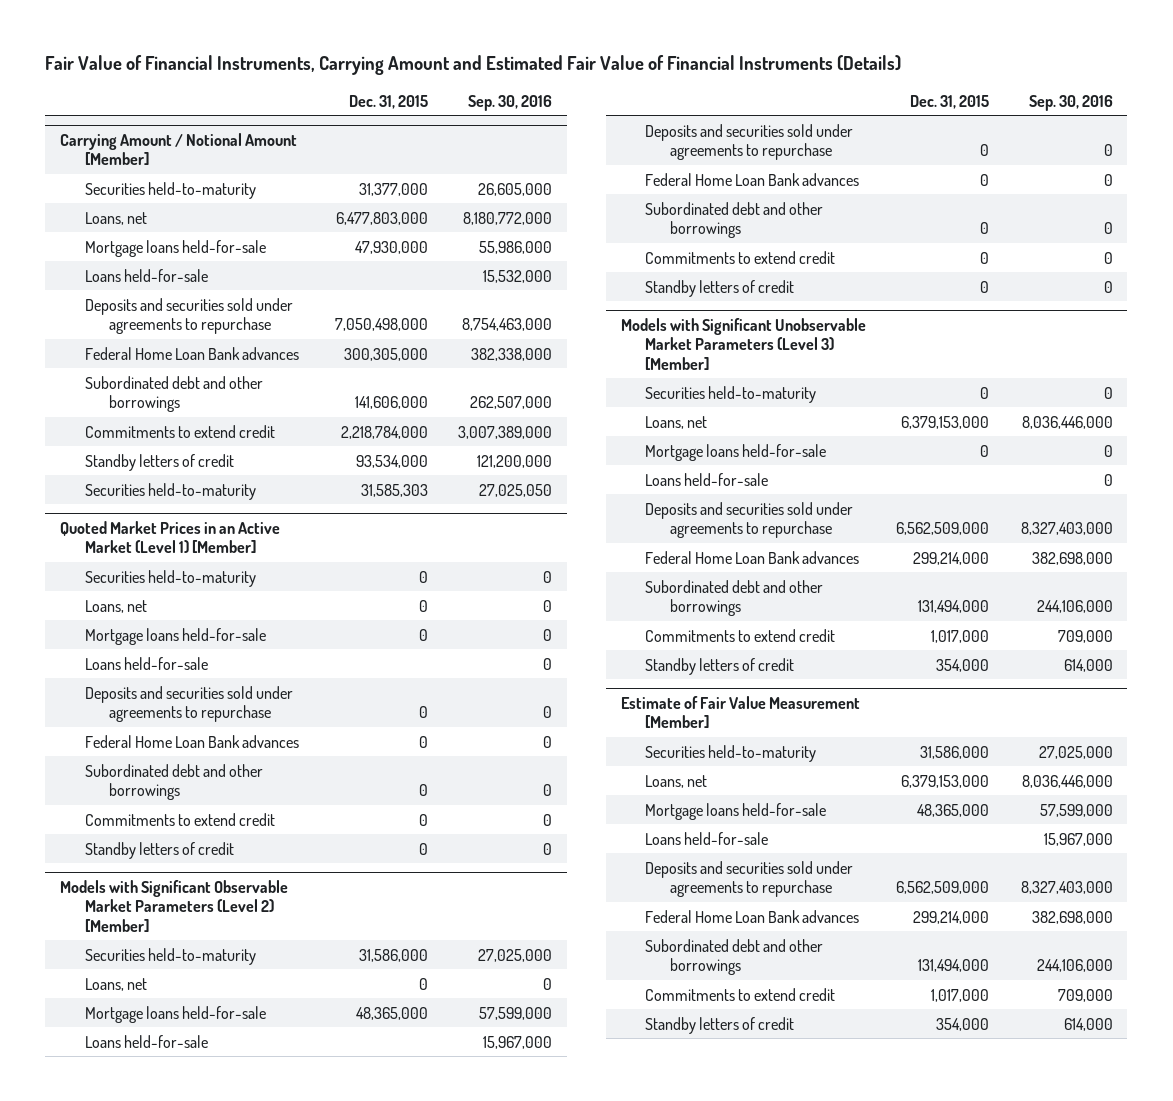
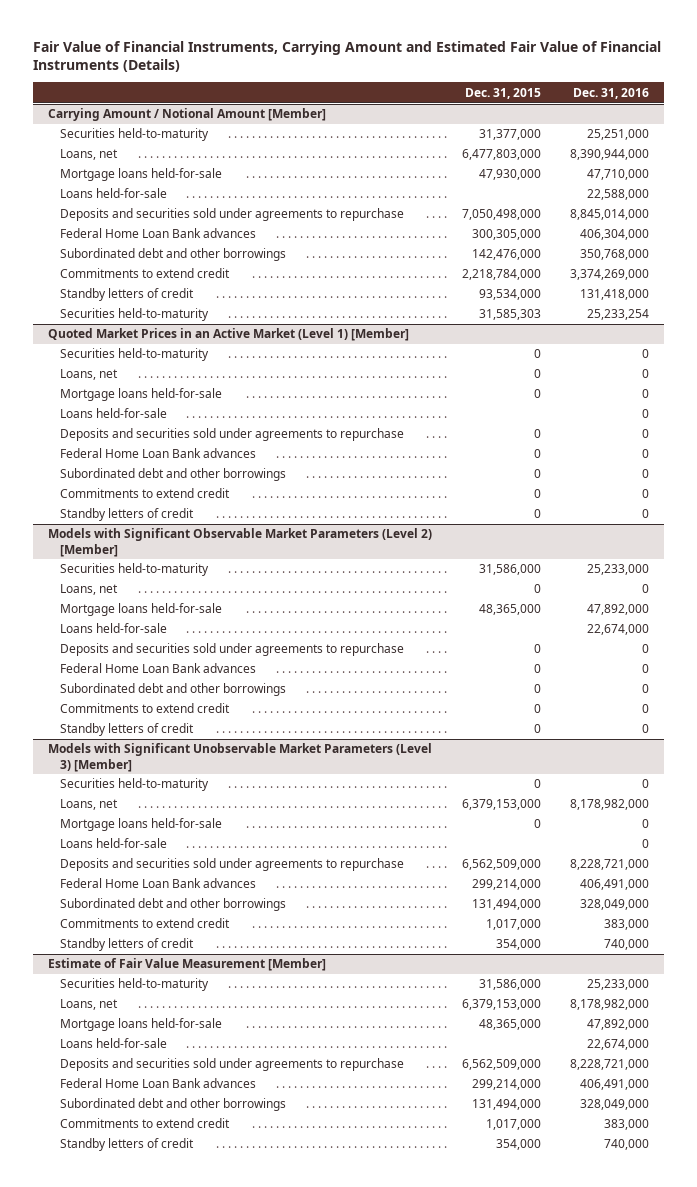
- | Dec. 31, 2015 | Sep. 30, 2016
+ | Dec. 31, 2015 | Dec. 31, 2016
@ Carrying Amount / Notional Amount [Member]
- Subordinated debt and other borrowings | 141,606,000 | 262,507,000
+ Subordinated debt and other borrowings | 142,476,000 | 350,768,000

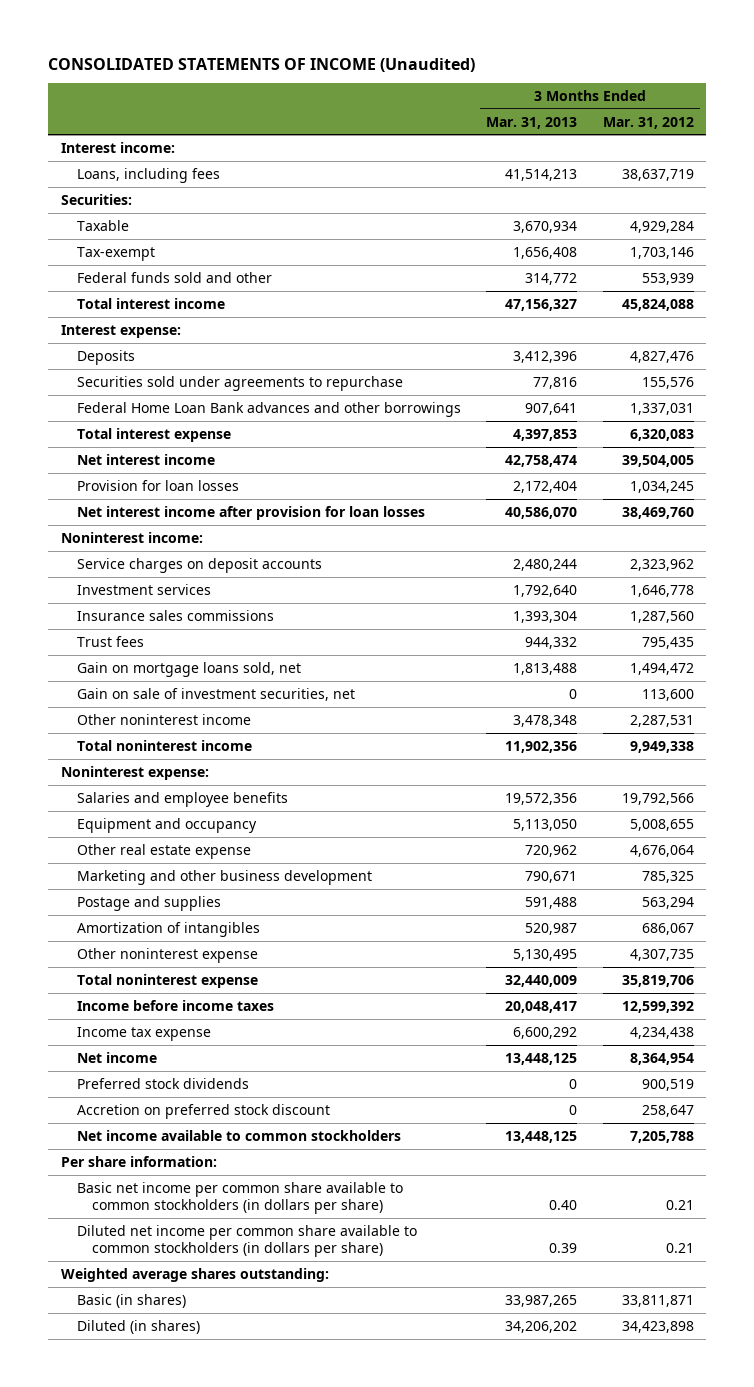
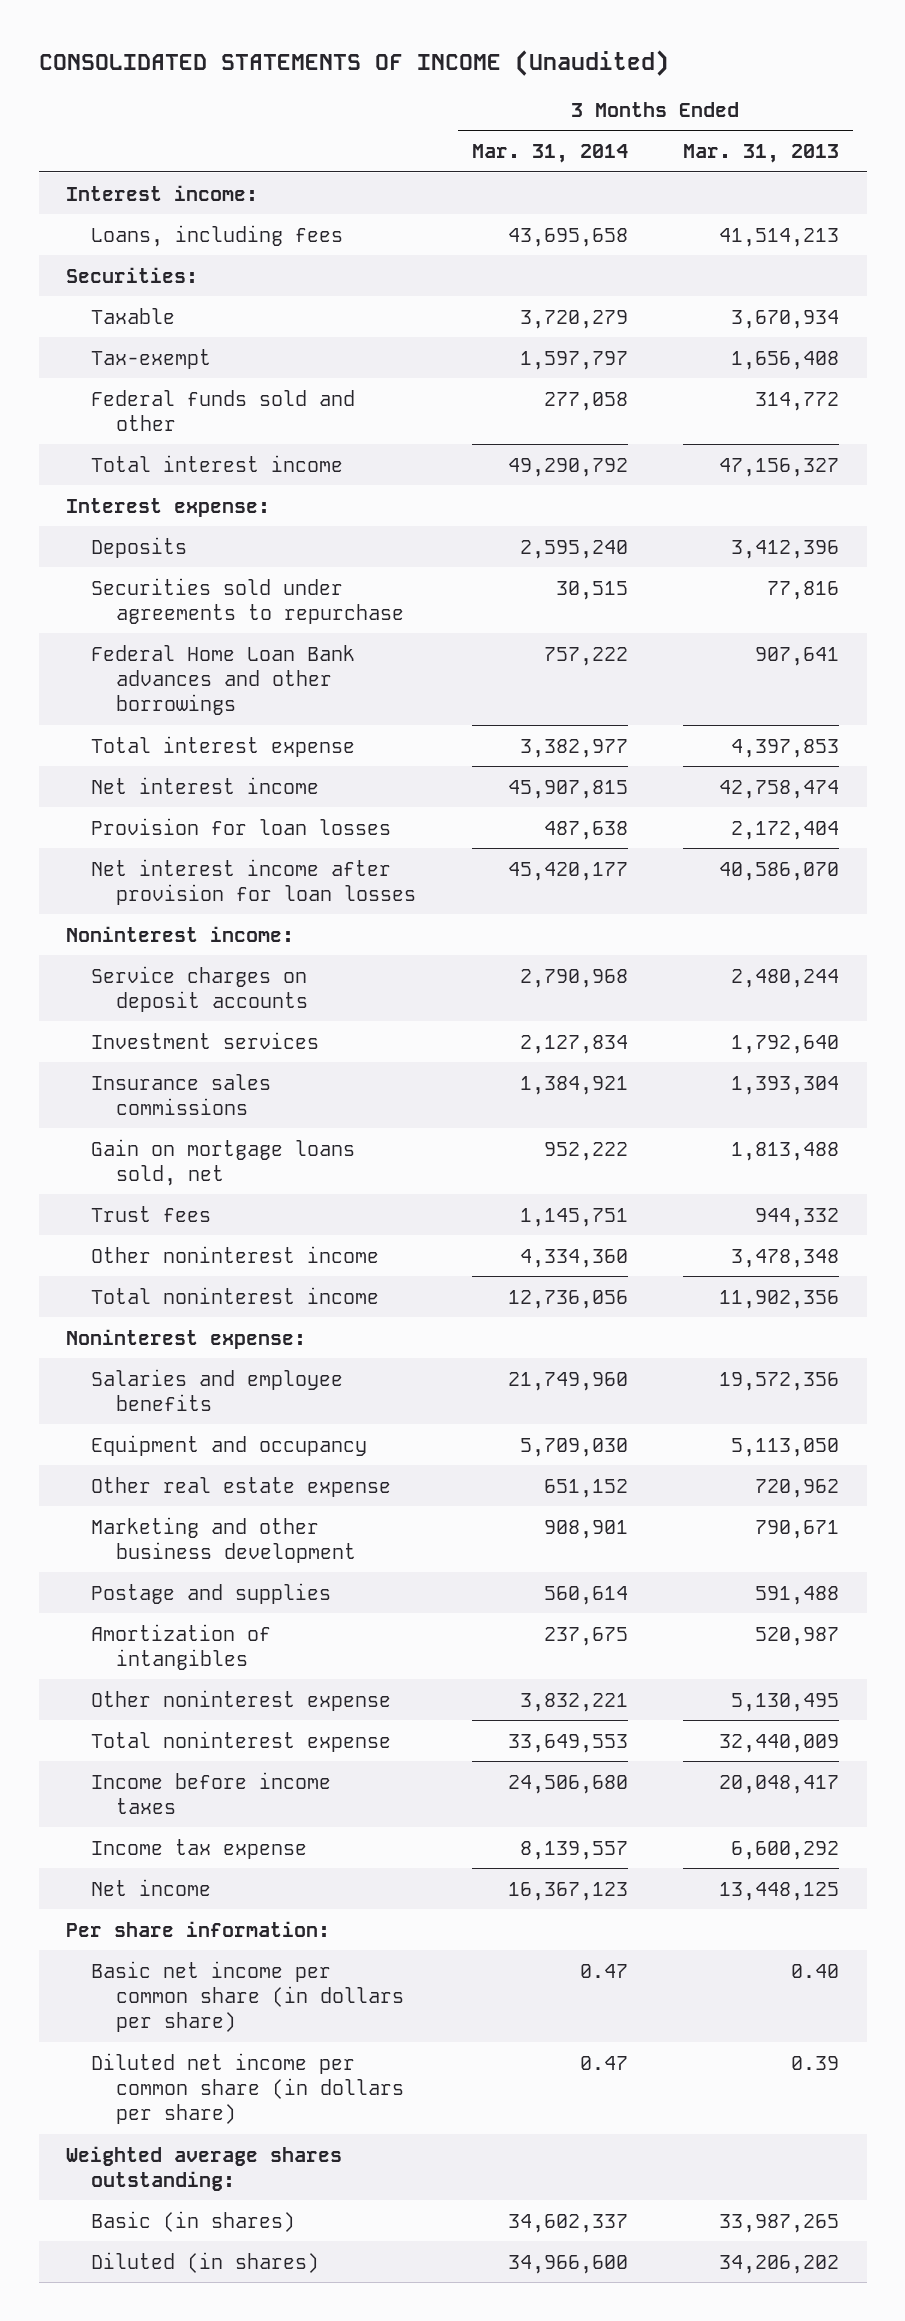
- | 3 Months Ended Mar. 31, 2013 | 3 Months Ended Mar. 31, 2012
+ | 3 Months Ended Mar. 31, 2014 | 3 Months Ended Mar. 31, 2013
- Gain on sale of investment securities, net | 0 | 113,600
moved down: Trust fees | 1,145,751 | 944,332
- Preferred stock dividends | 0 | 900,519
- Accretion on preferred stock discount | 0 | 258,647
- Net income available to common stockholders | 13,448,125 | 7,205,788
- Basic net income per common share available to common stockholders (in dollars per share) | 0.40 | 0.21
- Diluted net income per common share available to common stockholders (in dollars per share) | 0.39 | 0.21
+ Basic net income per common share (in dollars per share) | 0.47 | 0.40
+ Diluted net income per common share (in dollars per share) | 0.47 | 0.39

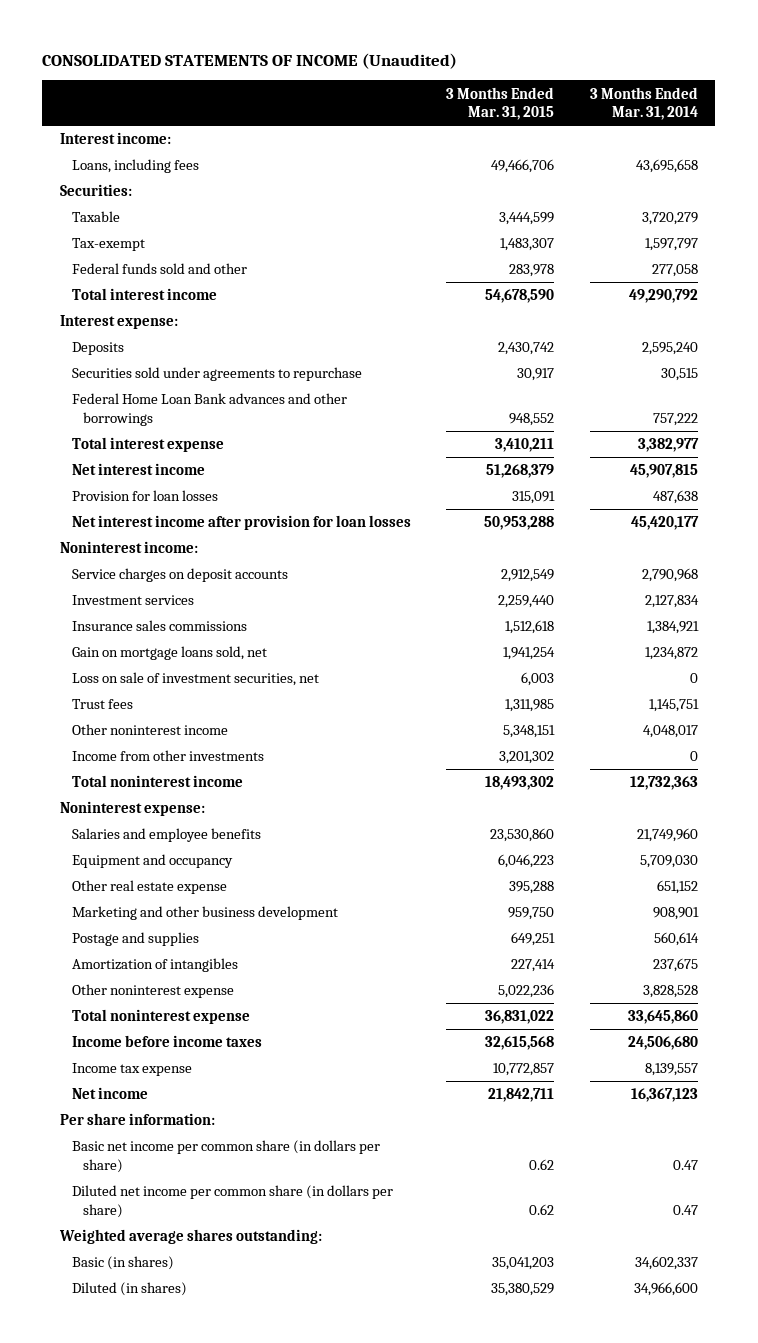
- | 3 Months Ended Mar. 31, 2014 | 3 Months Ended Mar. 31, 2013
+ | 3 Months Ended Mar. 31, 2015 | 3 Months Ended Mar. 31, 2014
- Gain on mortgage loans sold, net | 952,222 | 1,813,488
+ Gain on mortgage loans sold, net | 1,941,254 | 1,234,872
+ Loss on sale of investment securities, net | 6,003 | 0
- Other noninterest income | 4,334,360 | 3,478,348
- Total noninterest income | 12,736,056 | 11,902,356
+ Other noninterest income | 5,348,151 | 4,048,017
+ Income from other investments | 3,201,302 | 0
+ Total noninterest income | 18,493,302 | 12,732,363
- Other noninterest expense | 3,832,221 | 5,130,495
- Total noninterest expense | 33,649,553 | 32,440,009
+ Other noninterest expense | 5,022,236 | 3,828,528
+ Total noninterest expense | 36,831,022 | 33,645,860

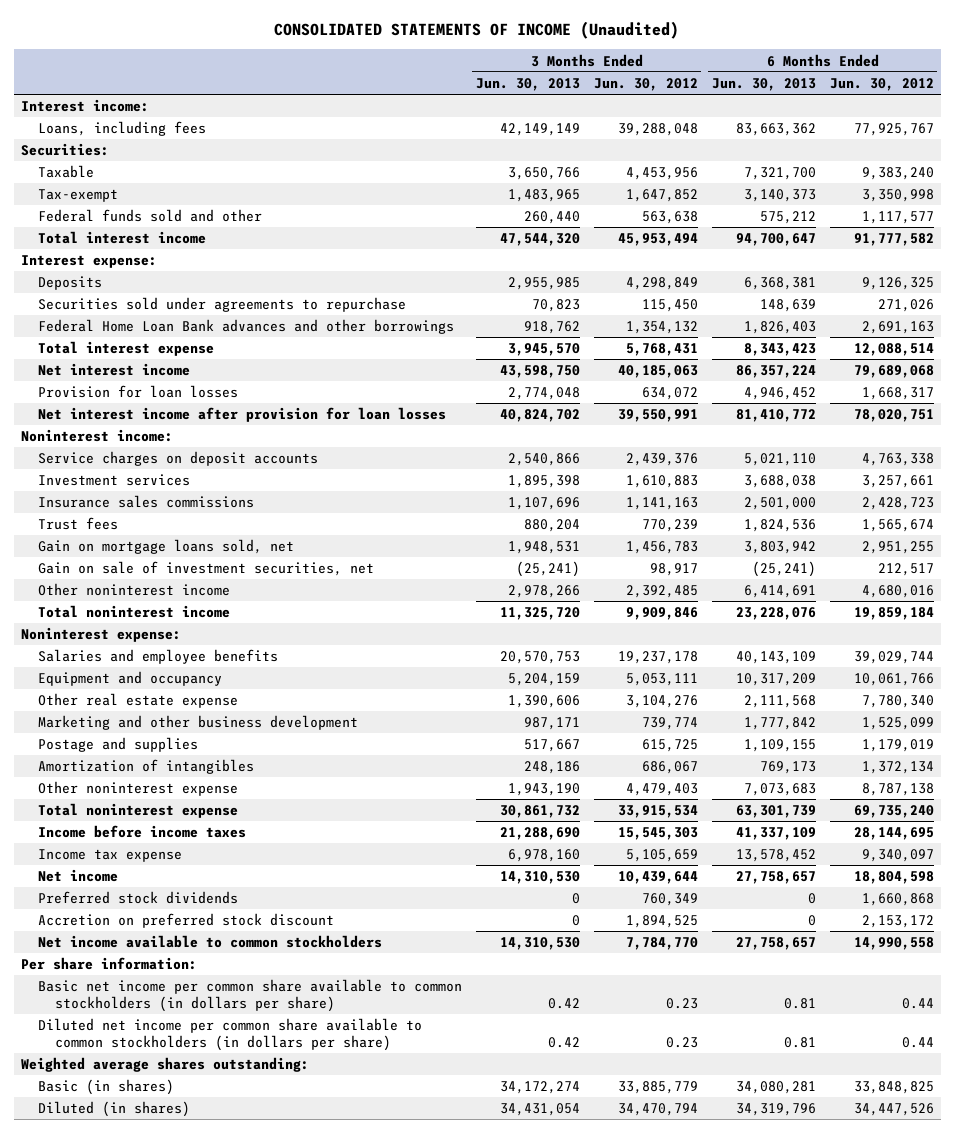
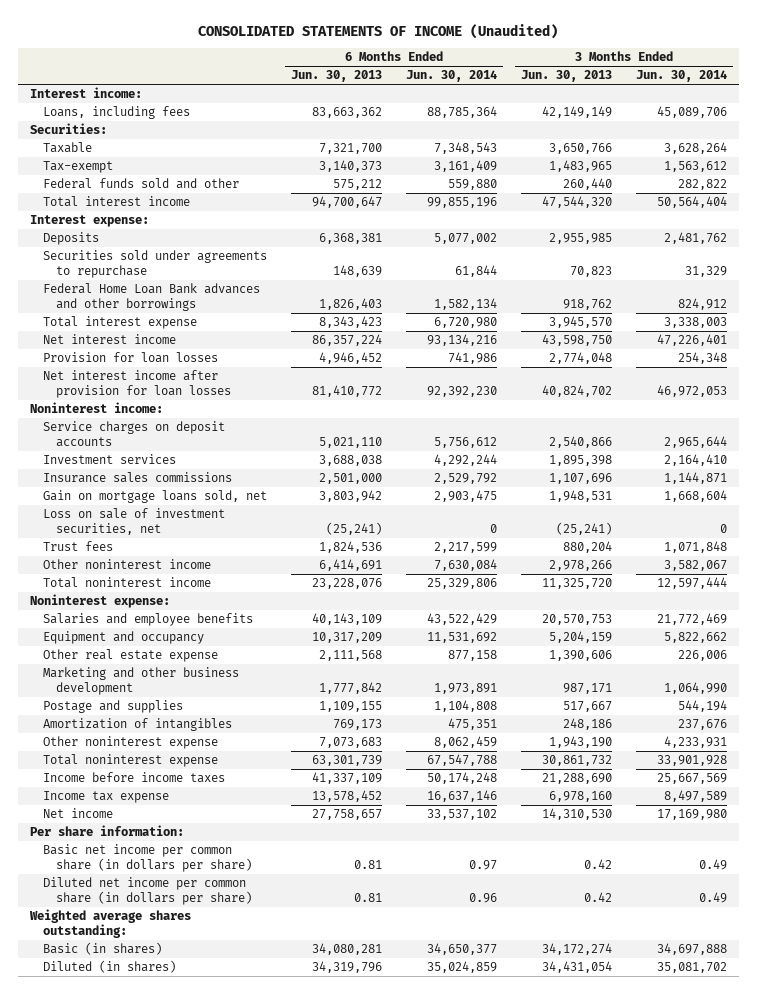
- | 3 Months Ended Jun. 30, 2013 | 3 Months Ended Jun. 30, 2012 | 6 Months Ended Jun. 30, 2013 | 6 Months Ended Jun. 30, 2012
+ | 6 Months Ended Jun. 30, 2013 | 6 Months Ended Jun. 30, 2014 | 3 Months Ended Jun. 30, 2013 | 3 Months Ended Jun. 30, 2014
- Gain on sale of investment securities, net | (25,241) | 98,917 | (25,241) | 212,517
+ Loss on sale of investment securities, net | (25,241) | 0 | (25,241) | 0
moved down: Trust fees | 1,824,536 | 2,217,599 | 880,204 | 1,071,848
- Preferred stock dividends | 0 | 760,349 | 0 | 1,660,868
- Accretion on preferred stock discount | 0 | 1,894,525 | 0 | 2,153,172
- Net income available to common stockholders | 14,310,530 | 7,784,770 | 27,758,657 | 14,990,558
- Basic net income per common share available to common stockholders (in dollars per share) | 0.42 | 0.23 | 0.81 | 0.44
- Diluted net income per common share available to common stockholders (in dollars per share) | 0.42 | 0.23 | 0.81 | 0.44
+ Basic net income per common share (in dollars per share) | 0.81 | 0.97 | 0.42 | 0.49
+ Diluted net income per common share (in dollars per share) | 0.81 | 0.96 | 0.42 | 0.49

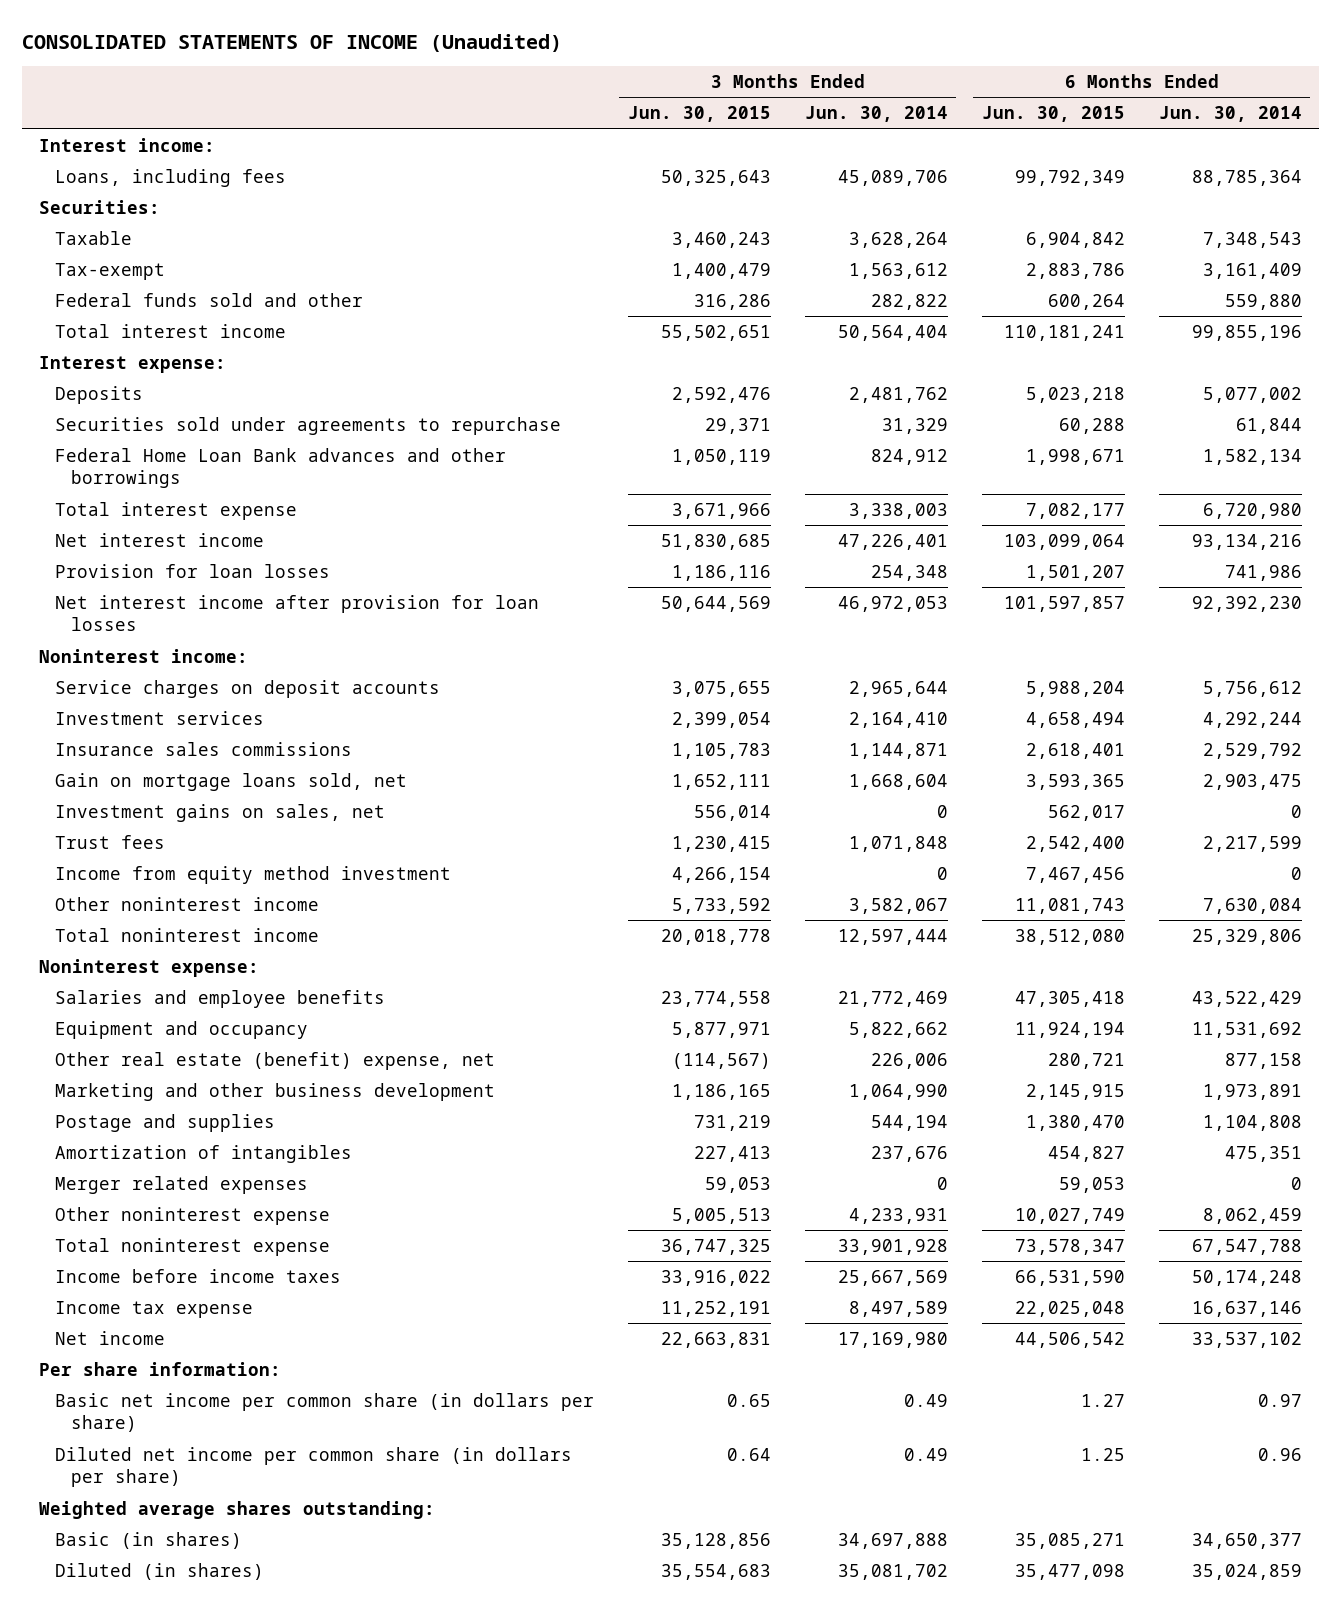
- | 6 Months Ended Jun. 30, 2013 | 6 Months Ended Jun. 30, 2014 | 3 Months Ended Jun. 30, 2013 | 3 Months Ended Jun. 30, 2014
+ | 3 Months Ended Jun. 30, 2015 | 3 Months Ended Jun. 30, 2014 | 6 Months Ended Jun. 30, 2015 | 6 Months Ended Jun. 30, 2014
- Loss on sale of investment securities, net | (25,241) | 0 | (25,241) | 0
+ Investment gains on sales, net | 556,014 | 0 | 562,017 | 0
+ Income from equity method investment | 4,266,154 | 0 | 7,467,456 | 0
- Other real estate expense | 2,111,568 | 877,158 | 1,390,606 | 226,006
+ Other real estate (benefit) expense, net | (114,567) | 226,006 | 280,721 | 877,158
+ Merger related expenses | 59,053 | 0 | 59,053 | 0

